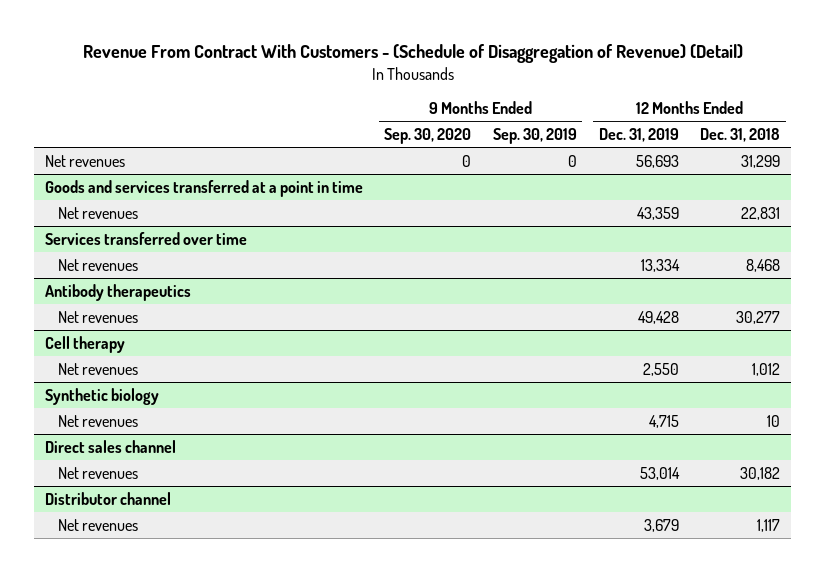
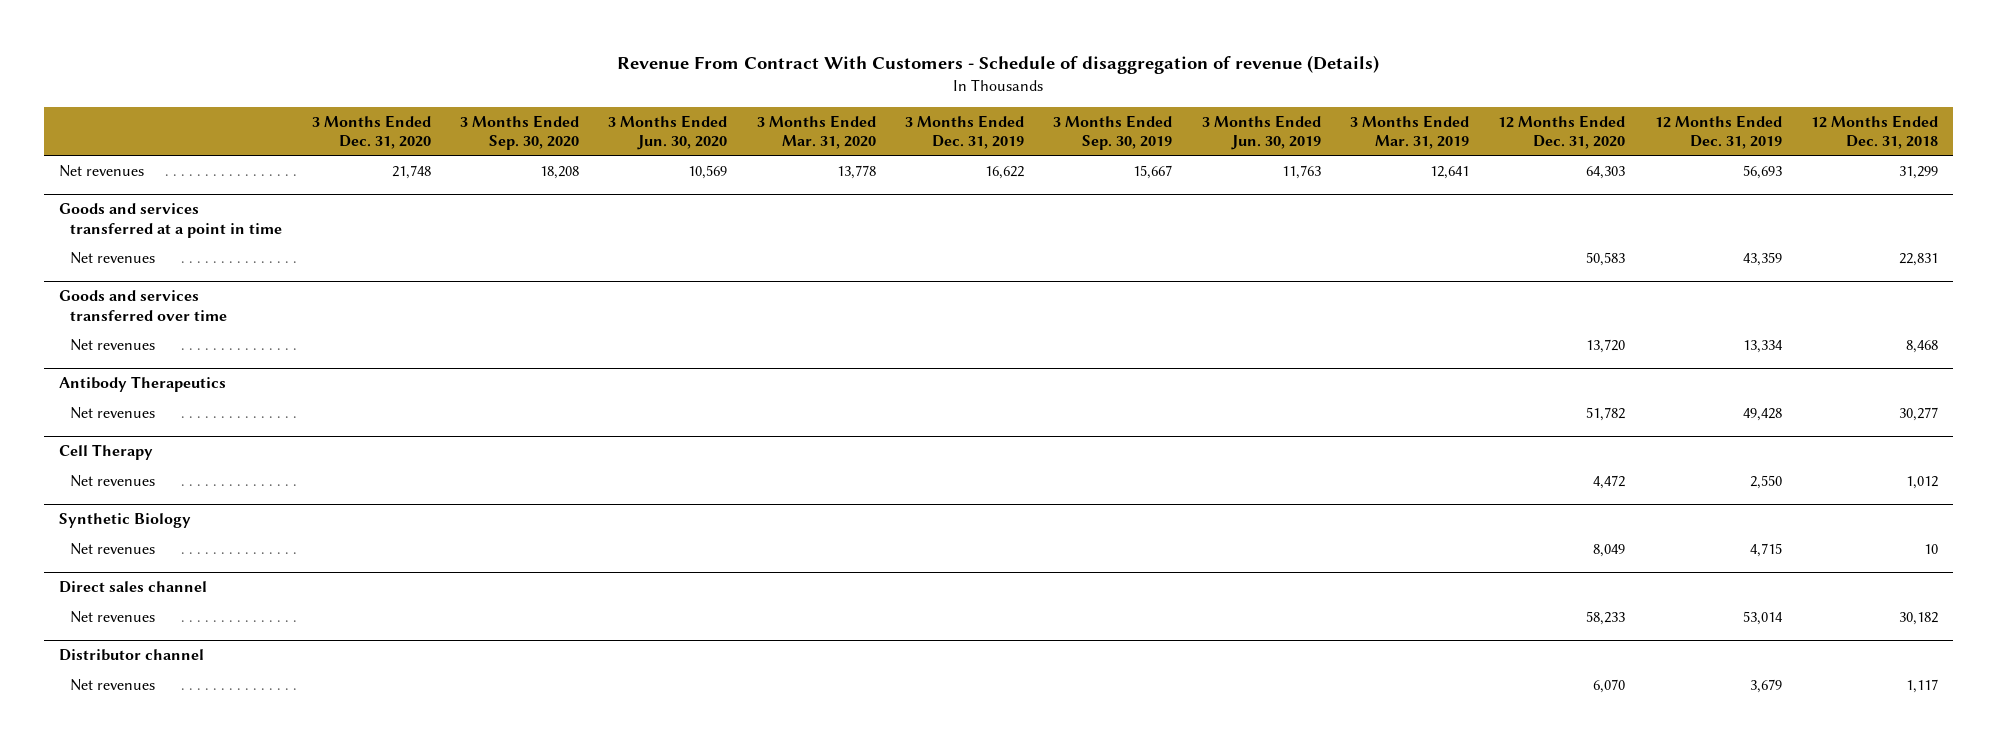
- Revenue From Contract With Customers - (Schedule of Disaggregation of Revenue) (Detail)
+ Revenue From Contract With Customers - Schedule of disaggregation of revenue (Details)
- | 9 Months Ended Sep. 30, 2020 | 9 Months Ended Sep. 30, 2019 | 12 Months Ended Dec. 31, 2019 | 12 Months Ended Dec. 31, 2018
+ | 3 Months Ended Dec. 31, 2020 | 3 Months Ended Sep. 30, 2020 | 3 Months Ended Jun. 30, 2020 | 3 Months Ended Mar. 31, 2020 | 3 Months Ended Dec. 31, 2019 | 3 Months Ended Sep. 30, 2019 | 3 Months Ended Jun. 30, 2019 | 3 Months Ended Mar. 31, 2019 | 12 Months Ended Dec. 31, 2020 | 12 Months Ended Dec. 31, 2019 | 12 Months Ended Dec. 31, 2018
- Services transferred over time
+ Goods and services transferred over time
- Antibody therapeutics
+ Antibody Therapeutics
- Cell therapy
+ Cell Therapy
- Synthetic biology
+ Synthetic Biology

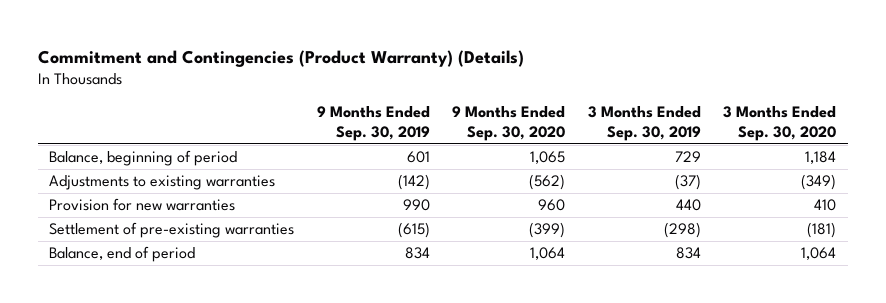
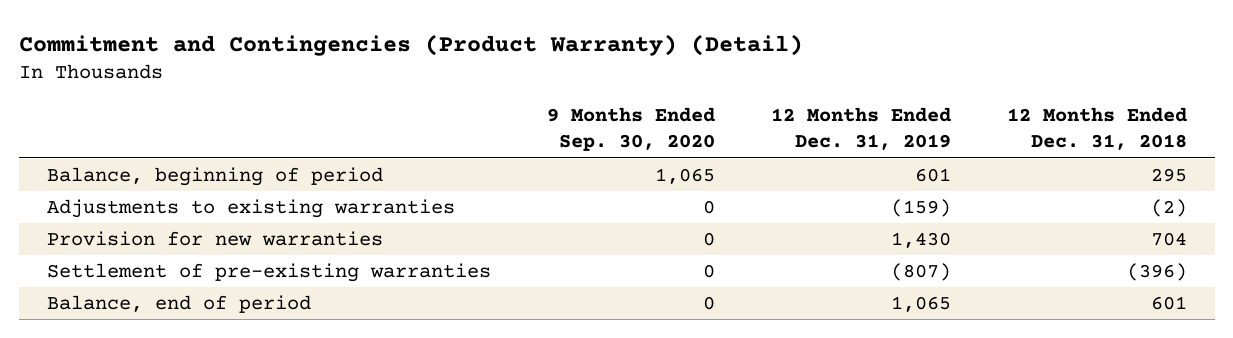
- Commitment and Contingencies (Product Warranty) (Details)
+ Commitment and Contingencies (Product Warranty) (Detail)
- | 9 Months Ended Sep. 30, 2019 | 9 Months Ended Sep. 30, 2020 | 3 Months Ended Sep. 30, 2019 | 3 Months Ended Sep. 30, 2020
+ | 9 Months Ended Sep. 30, 2020 | 12 Months Ended Dec. 31, 2019 | 12 Months Ended Dec. 31, 2018
- Adjustments to existing warranties | (142) | (562) | (37) | (349)
- Provision for new warranties | 990 | 960 | 440 | 410
- Settlement of pre-existing warranties | (615) | (399) | (298) | (181)
- Balance, end of period | 834 | 1,064 | 834 | 1,064
+ Adjustments to existing warranties | 0 | (159) | (2)
+ Provision for new warranties | 0 | 1,430 | 704
+ Settlement of pre-existing warranties | 0 | (807) | (396)
+ Balance, end of period | 0 | 1,065 | 601

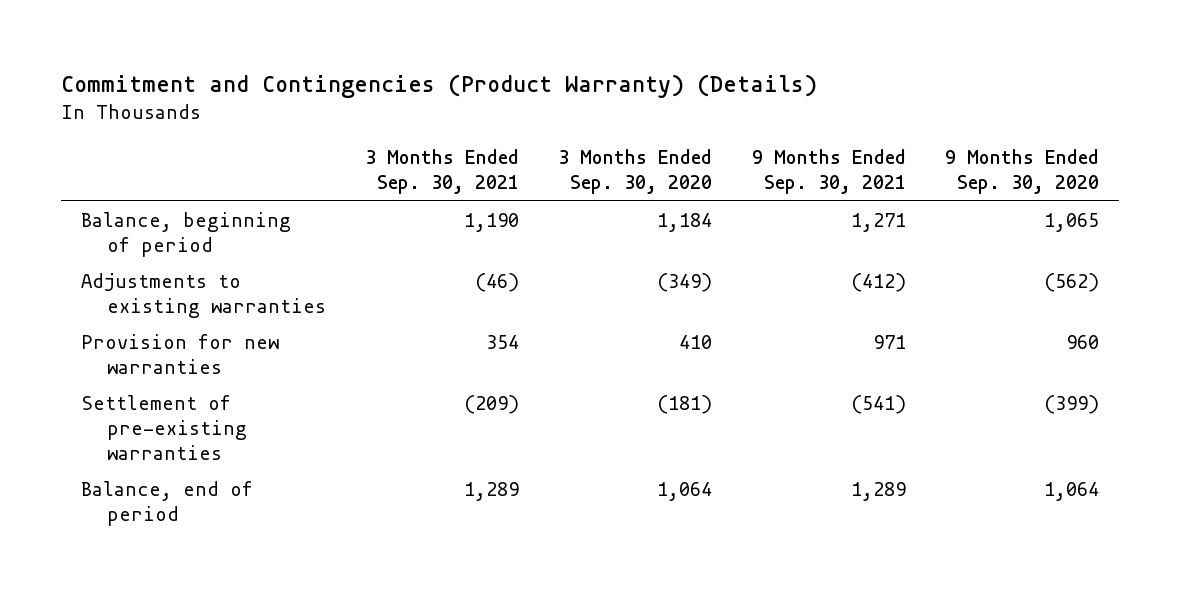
- Commitment and Contingencies (Product Warranty) (Detail)
+ Commitment and Contingencies (Product Warranty) (Details)
- | 9 Months Ended Sep. 30, 2020 | 12 Months Ended Dec. 31, 2019 | 12 Months Ended Dec. 31, 2018
+ | 3 Months Ended Sep. 30, 2021 | 3 Months Ended Sep. 30, 2020 | 9 Months Ended Sep. 30, 2021 | 9 Months Ended Sep. 30, 2020
- Adjustments to existing warranties | 0 | (159) | (2)
- Provision for new warranties | 0 | 1,430 | 704
- Settlement of pre-existing warranties | 0 | (807) | (396)
- Balance, end of period | 0 | 1,065 | 601
+ Adjustments to existing warranties | (46) | (349) | (412) | (562)
+ Provision for new warranties | 354 | 410 | 971 | 960
+ Settlement of pre-existing warranties | (209) | (181) | (541) | (399)
+ Balance, end of period | 1,289 | 1,064 | 1,289 | 1,064

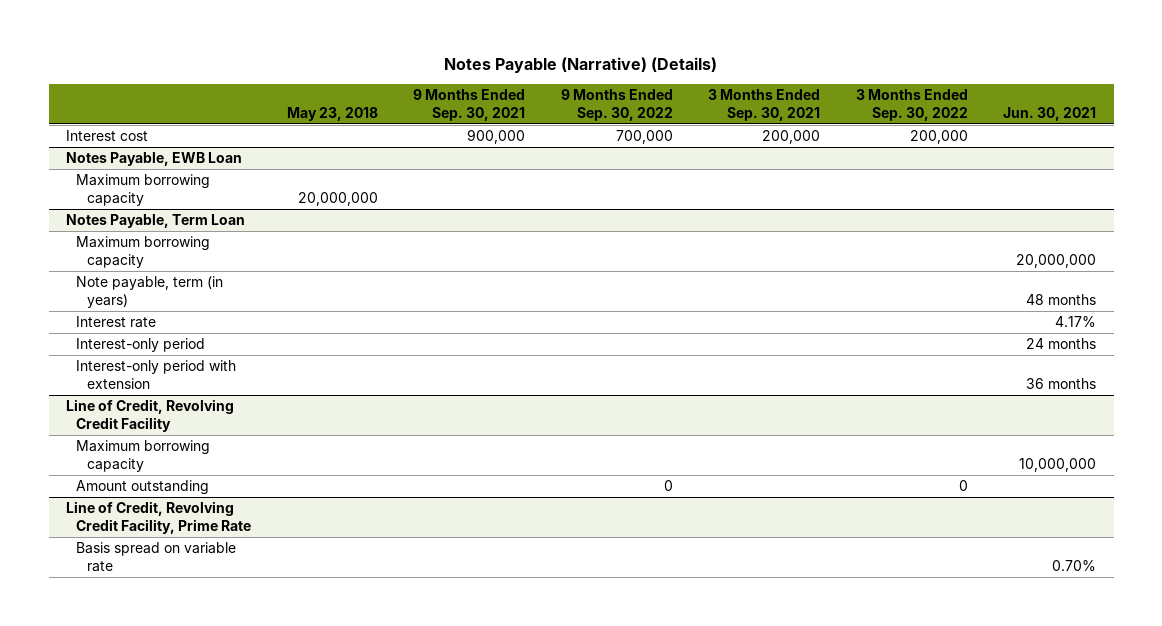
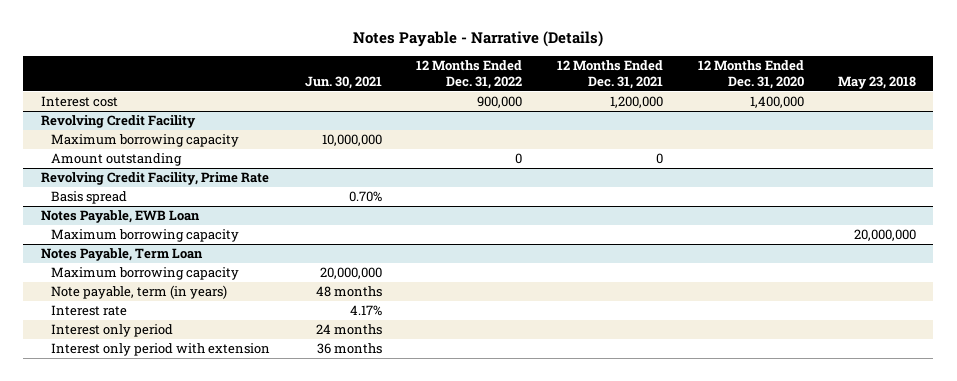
- Notes Payable (Narrative) (Details)
+ Notes Payable - Narrative (Details)
- | May 23, 2018 | 9 Months Ended Sep. 30, 2021 | 9 Months Ended Sep. 30, 2022 | 3 Months Ended Sep. 30, 2021 | 3 Months Ended Sep. 30, 2022 | Jun. 30, 2021
+ | Jun. 30, 2021 | 12 Months Ended Dec. 31, 2022 | 12 Months Ended Dec. 31, 2021 | 12 Months Ended Dec. 31, 2020 | May 23, 2018
+ Revolving Credit Facility
+ Maximum borrowing capacity | 10,000,000 | | | |
+ Amount outstanding | | 0 | 0 | |
+ Revolving Credit Facility, Prime Rate
+ Basis spread | 0.70% | | | |
@ Notes Payable, Term Loan
- Interest-only period | | | | | | 24 months
- Interest-only period with extension | | | | | | 36 months
- Line of Credit, Revolving Credit Facility
- Maximum borrowing capacity | | | | | | 10,000,000
- Amount outstanding | | | 0 | | 0 |
- Line of Credit, Revolving Credit Facility, Prime Rate
- Basis spread on variable rate | | | | | | 0.70%
@ Notes Payable, Term Loan
+ Interest only period | 24 months | | | |
+ Interest only period with extension | 36 months | | | |

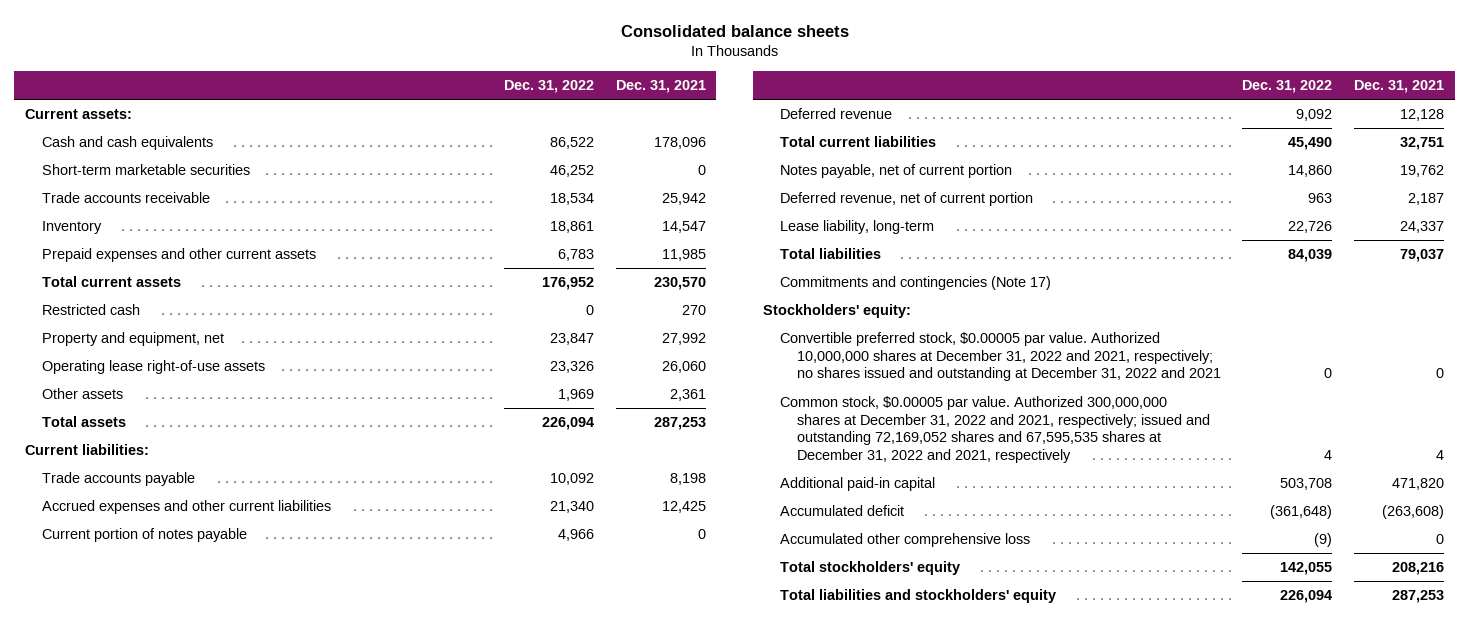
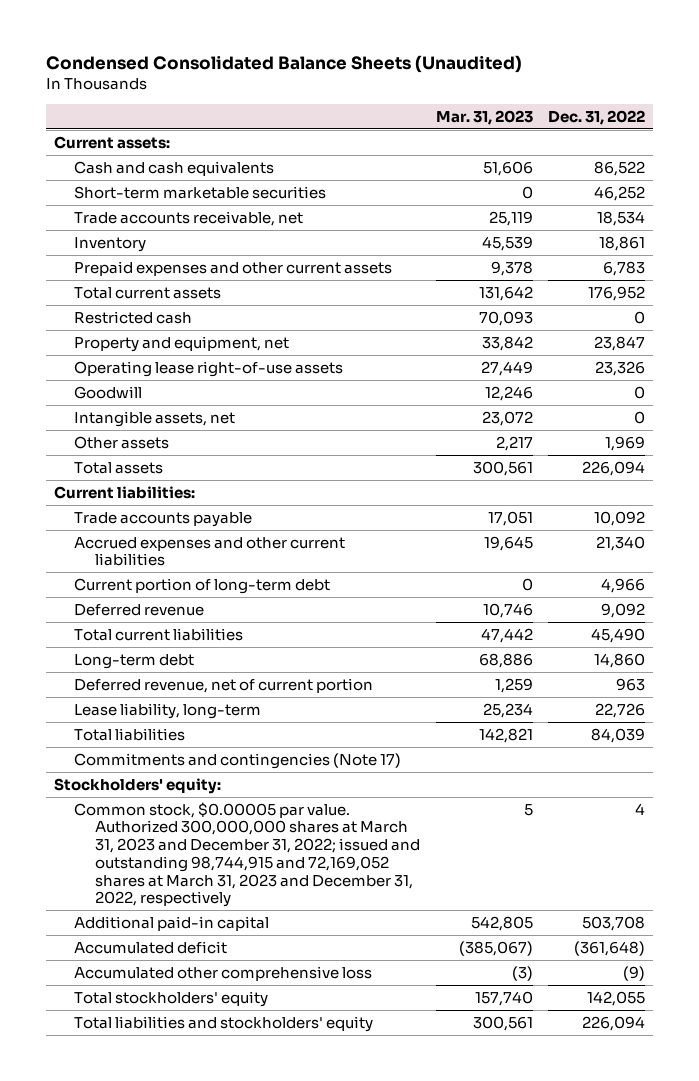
- Consolidated balance sheets
+ Condensed Consolidated Balance Sheets (Unaudited)
- | Dec. 31, 2022 | Dec. 31, 2021
+ | Mar. 31, 2023 | Dec. 31, 2022
- Trade accounts receivable | 18,534 | 25,942
+ Trade accounts receivable, net | 25,119 | 18,534
+ Goodwill | 12,246 | 0
+ Intangible assets, net | 23,072 | 0
- Current portion of notes payable | 4,966 | 0
+ Current portion of long-term debt | 0 | 4,966
- Notes payable, net of current portion | 14,860 | 19,762
+ Long-term debt | 68,886 | 14,860
- Convertible preferred stock, $0.00005 par value. Authorized 10,000,000 shares at December 31, 2022 and 2021, respectively; no shares issued and outstanding at December 31, 2022 and 2021 | 0 | 0
- Common stock, $0.00005 par value. Authorized 300,000,000 shares at December 31, 2022 and 2021, respectively; issued and outstanding 72,169,052 shares and 67,595,535 shares at December 31, 2022 and 2021, respectively | 4 | 4
+ Common stock, $0.00005 par value. Authorized 300,000,000 shares at March 31, 2023 and December 31, 2022; issued and outstanding 98,744,915 and 72,169,052 shares at March 31, 2023 and December 31, 2022, respectively | 5 | 4

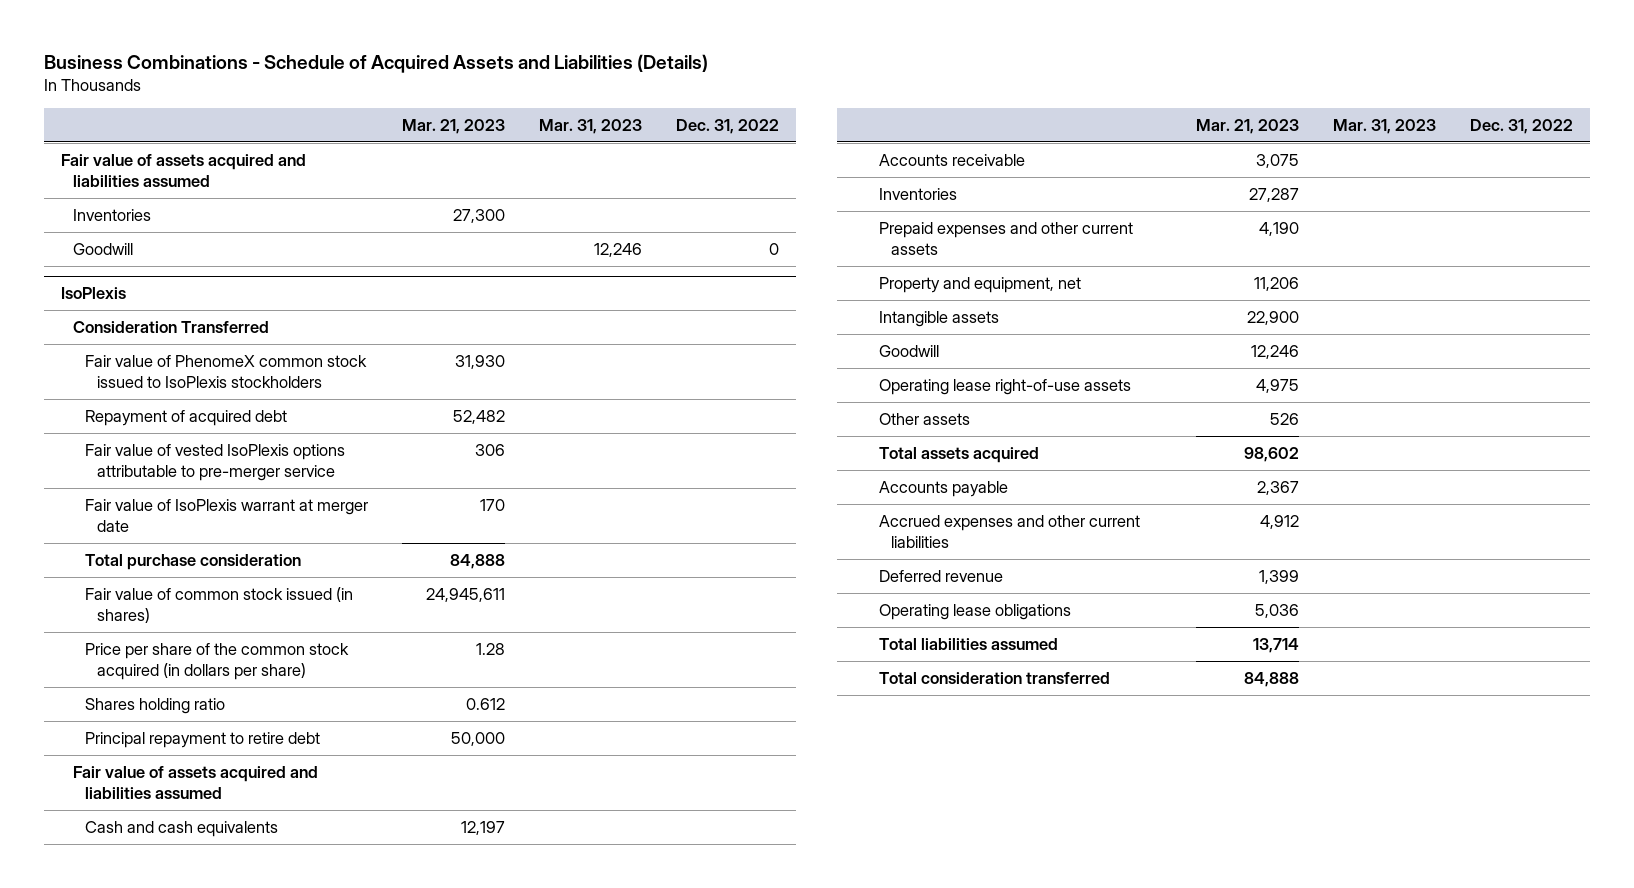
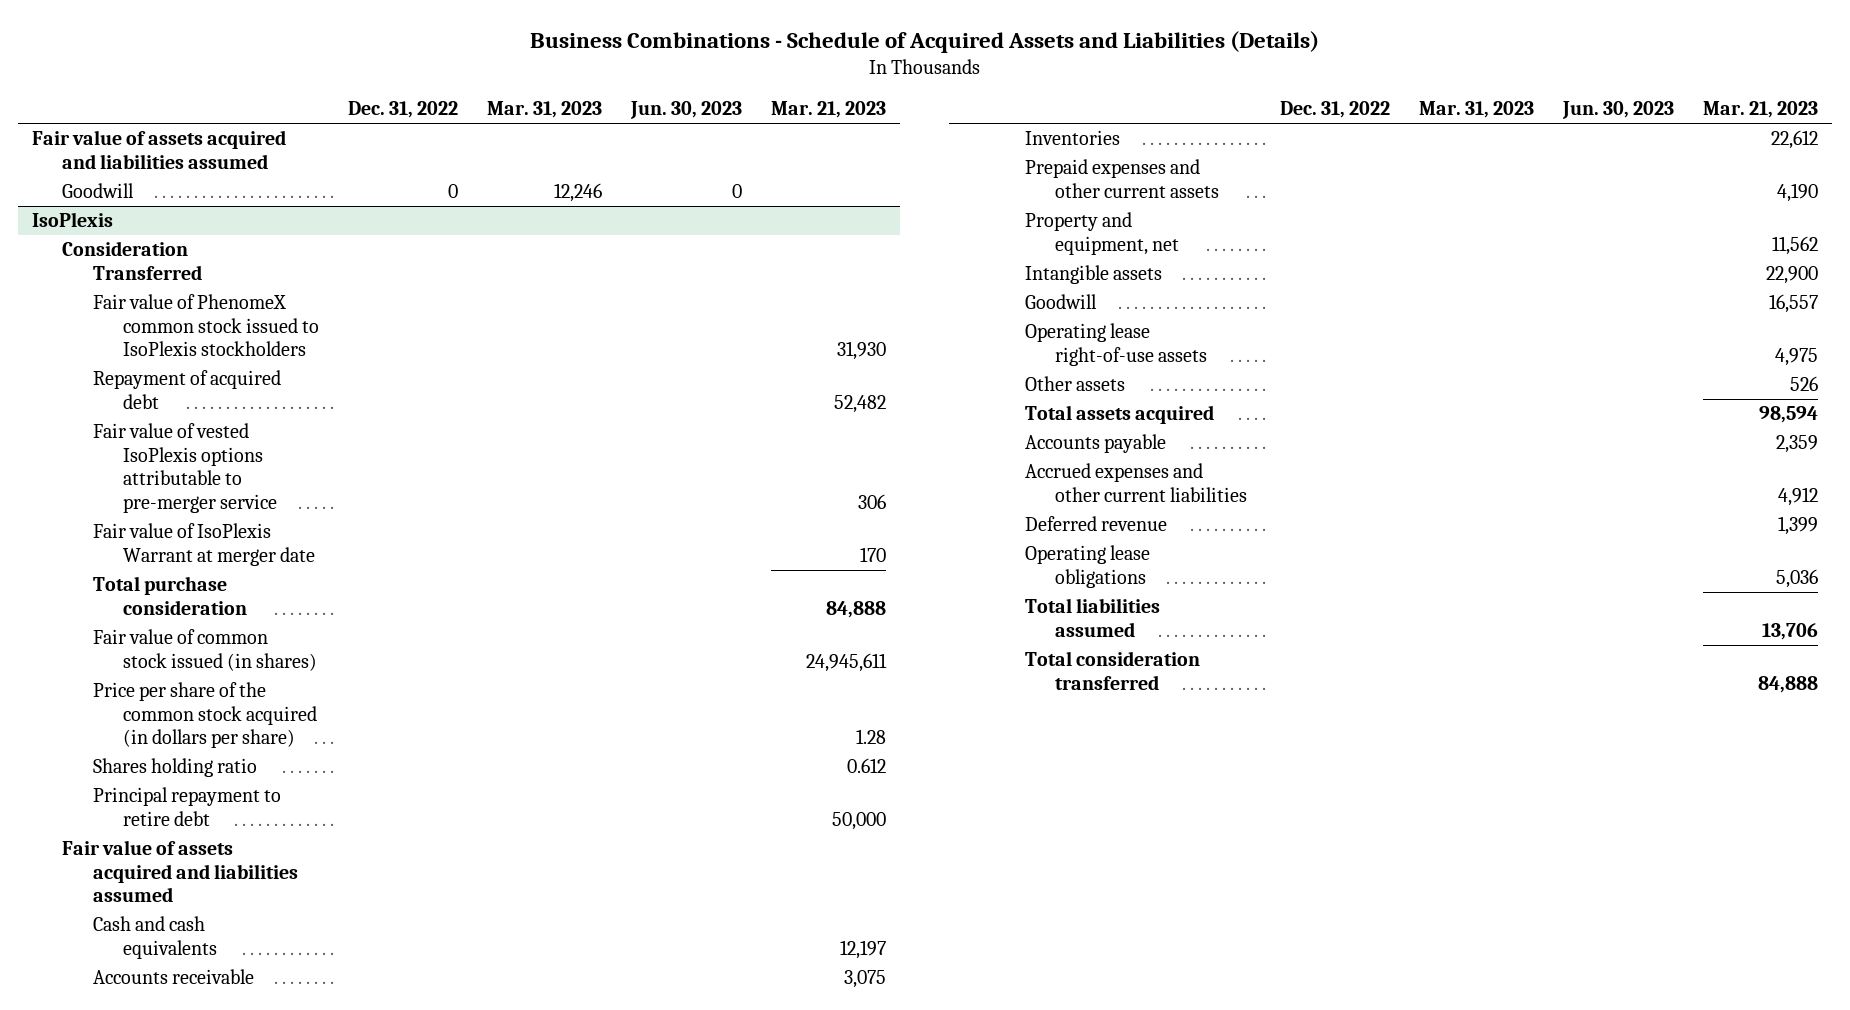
- | Mar. 21, 2023 | Mar. 31, 2023 | Dec. 31, 2022
+ | Dec. 31, 2022 | Mar. 31, 2023 | Jun. 30, 2023 | Mar. 21, 2023
- Inventories | 27,300 | |
@ IsoPlexis
- Fair value of IsoPlexis warrant at merger date | 170 | |
+ Fair value of IsoPlexis Warrant at merger date | | | | 170
- Inventories | 27,287 | |
+ Inventories | | | | 22,612
- Property and equipment, net | 11,206 | |
+ Property and equipment, net | | | | 11,562
- Goodwill | 12,246 | |
+ Goodwill | | | | 16,557
- Total assets acquired | 98,602 | |
- Accounts payable | 2,367 | |
+ Total assets acquired | | | | 98,594
+ Accounts payable | | | | 2,359
- Total liabilities assumed | 13,714 | |
+ Total liabilities assumed | | | | 13,706

